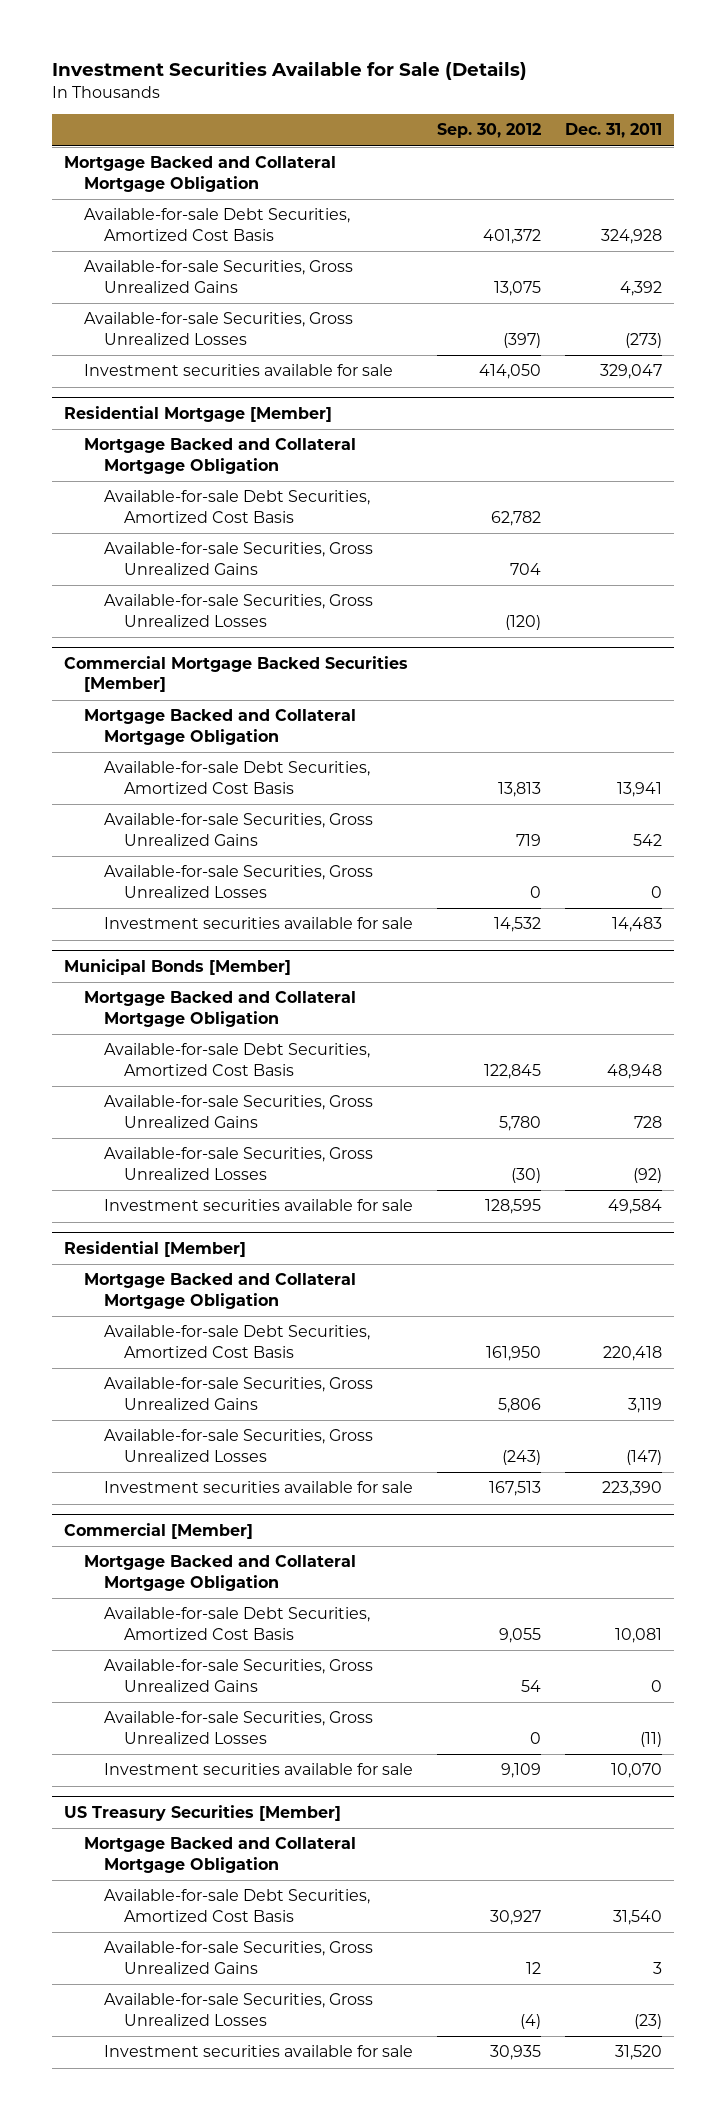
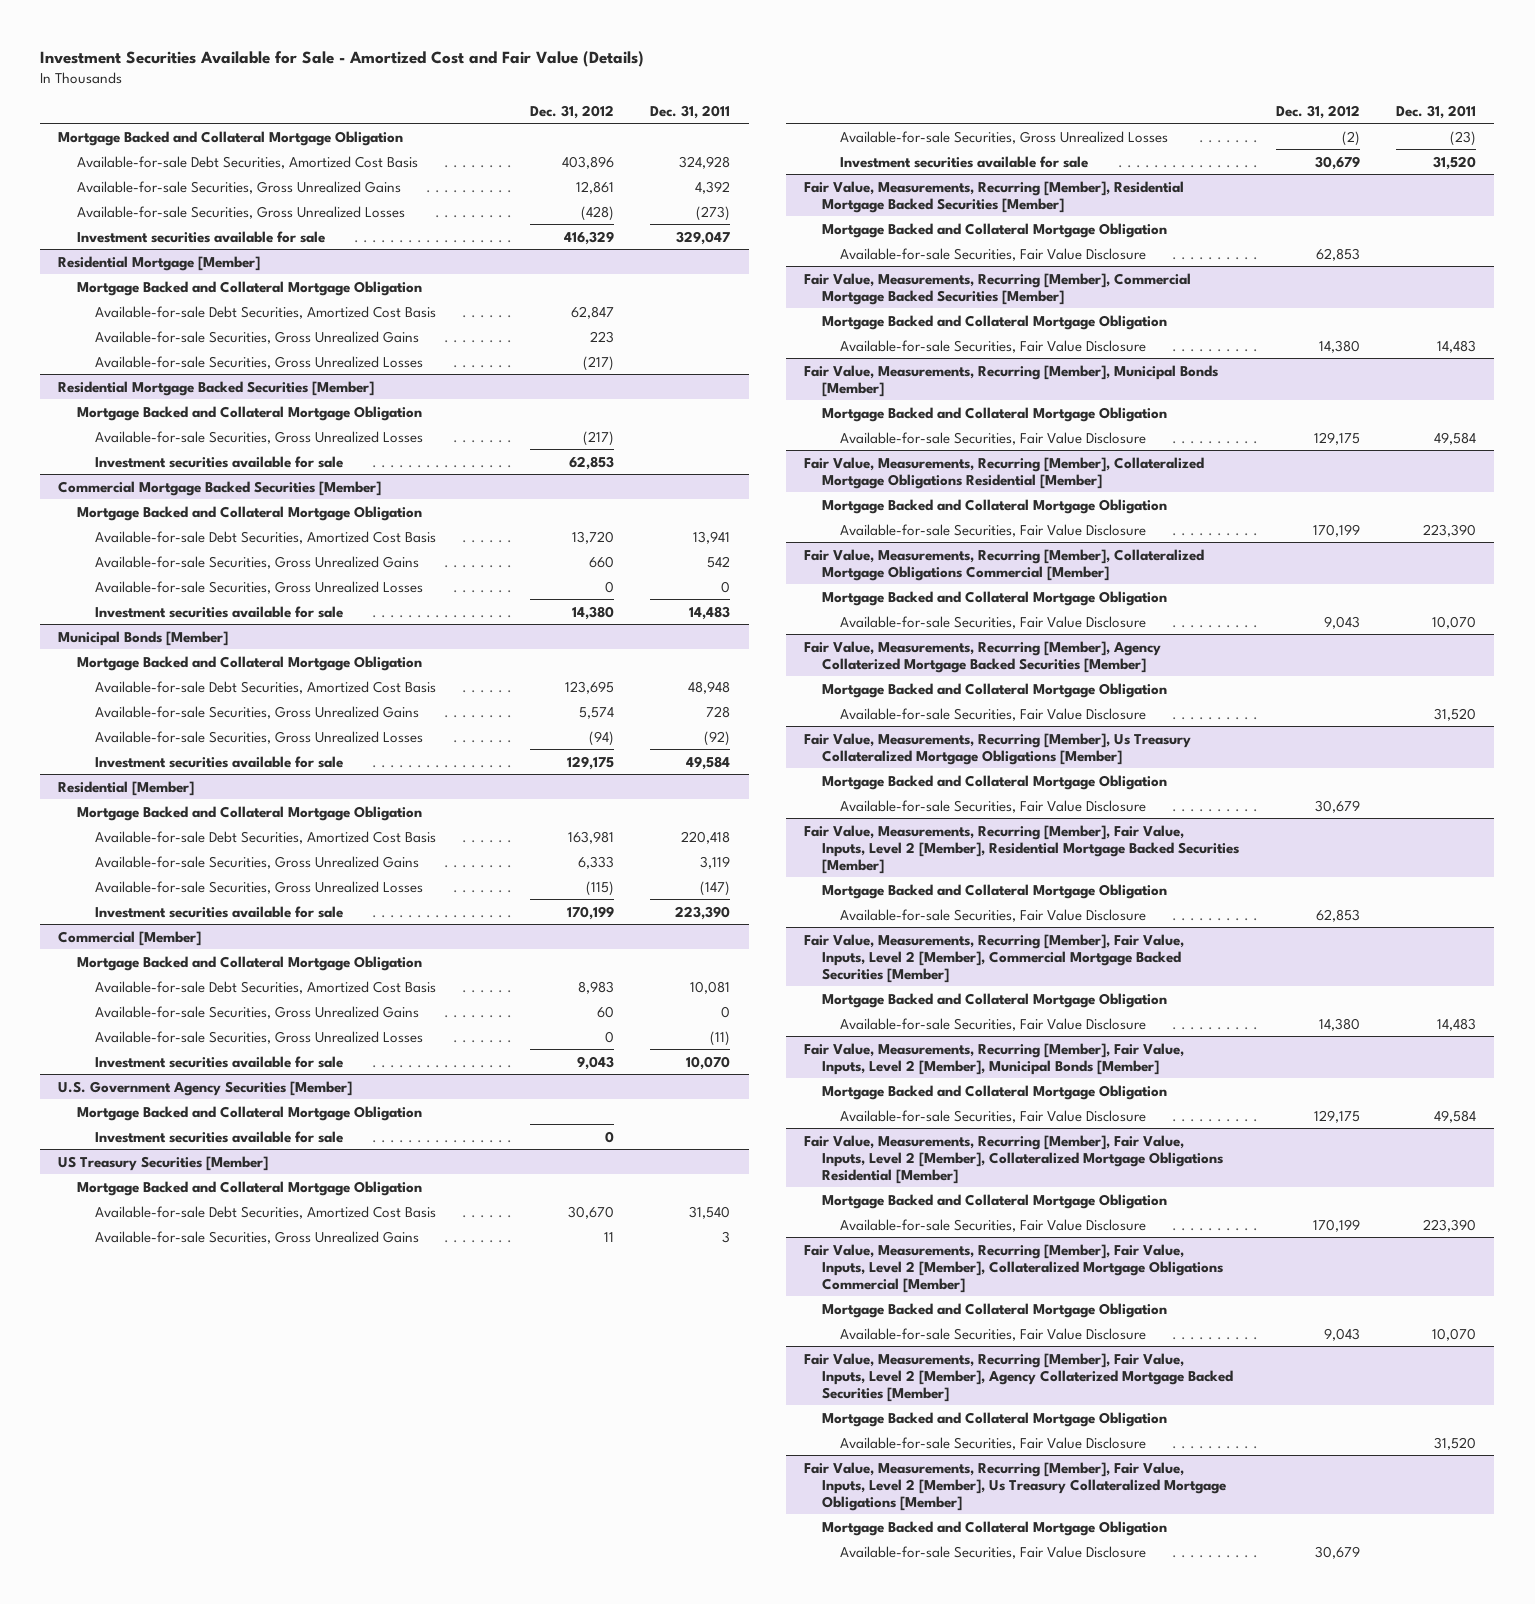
- Investment Securities Available for Sale (Details)
+ Investment Securities Available for Sale - Amortized Cost and Fair Value (Details)
- | Sep. 30, 2012 | Dec. 31, 2011
+ | Dec. 31, 2012 | Dec. 31, 2011
+ Residential Mortgage Backed Securities [Member]
+ Mortgage Backed and Collateral Mortgage Obligation
+ Available-for-sale Securities, Gross Unrealized Losses | (217) |
+ Investment securities available for sale | 62,853 |
+ U.S. Government Agency Securities [Member]
+ Mortgage Backed and Collateral Mortgage Obligation
+ Investment securities available for sale | 0 |
+ Fair Value, Measurements, Recurring [Member], Residential Mortgage Backed Securities [Member]
+ Mortgage Backed and Collateral Mortgage Obligation
+ Available-for-sale Securities, Fair Value Disclosure | 62,853 |
+ Fair Value, Measurements, Recurring [Member], Commercial Mortgage Backed Securities [Member]
+ Mortgage Backed and Collateral Mortgage Obligation
+ Available-for-sale Securities, Fair Value Disclosure | 14,380 | 14,483
+ Fair Value, Measurements, Recurring [Member], Municipal Bonds [Member]
+ Mortgage Backed and Collateral Mortgage Obligation
+ Available-for-sale Securities, Fair Value Disclosure | 129,175 | 49,584
+ Fair Value, Measurements, Recurring [Member], Collateralized Mortgage Obligations Residential [Member]
+ Mortgage Backed and Collateral Mortgage Obligation
+ Available-for-sale Securities, Fair Value Disclosure | 170,199 | 223,390
+ Fair Value, Measurements, Recurring [Member], Collateralized Mortgage Obligations Commercial [Member]
+ Mortgage Backed and Collateral Mortgage Obligation
+ Available-for-sale Securities, Fair Value Disclosure | 9,043 | 10,070
+ Fair Value, Measurements, Recurring [Member], Agency Collaterized Mortgage Backed Securities [Member]
+ Mortgage Backed and Collateral Mortgage Obligation
+ Available-for-sale Securities, Fair Value Disclosure | | 31,520
+ Fair Value, Measurements, Recurring [Member], Us Treasury Collateralized Mortgage Obligations [Member]
+ Mortgage Backed and Collateral Mortgage Obligation
+ Available-for-sale Securities, Fair Value Disclosure | 30,679 |
+ Fair Value, Measurements, Recurring [Member], Fair Value, Inputs, Level 2 [Member], Residential Mortgage Backed Securities [Member]
+ Mortgage Backed and Collateral Mortgage Obligation
+ Available-for-sale Securities, Fair Value Disclosure | 62,853 |
+ Fair Value, Measurements, Recurring [Member], Fair Value, Inputs, Level 2 [Member], Commercial Mortgage Backed Securities [Member]
+ Mortgage Backed and Collateral Mortgage Obligation
+ Available-for-sale Securities, Fair Value Disclosure | 14,380 | 14,483
+ Fair Value, Measurements, Recurring [Member], Fair Value, Inputs, Level 2 [Member], Municipal Bonds [Member]
+ Mortgage Backed and Collateral Mortgage Obligation
+ Available-for-sale Securities, Fair Value Disclosure | 129,175 | 49,584
+ Fair Value, Measurements, Recurring [Member], Fair Value, Inputs, Level 2 [Member], Collateralized Mortgage Obligations Residential [Member]
+ Mortgage Backed and Collateral Mortgage Obligation
+ Available-for-sale Securities, Fair Value Disclosure | 170,199 | 223,390
+ Fair Value, Measurements, Recurring [Member], Fair Value, Inputs, Level 2 [Member], Collateralized Mortgage Obligations Commercial [Member]
+ Mortgage Backed and Collateral Mortgage Obligation
+ Available-for-sale Securities, Fair Value Disclosure | 9,043 | 10,070
+ Fair Value, Measurements, Recurring [Member], Fair Value, Inputs, Level 2 [Member], Agency Collaterized Mortgage Backed Securities [Member]
+ Mortgage Backed and Collateral Mortgage Obligation
+ Available-for-sale Securities, Fair Value Disclosure | | 31,520
+ Fair Value, Measurements, Recurring [Member], Fair Value, Inputs, Level 2 [Member], Us Treasury Collateralized Mortgage Obligations [Member]
+ Mortgage Backed and Collateral Mortgage Obligation
+ Available-for-sale Securities, Fair Value Disclosure | 30,679 |

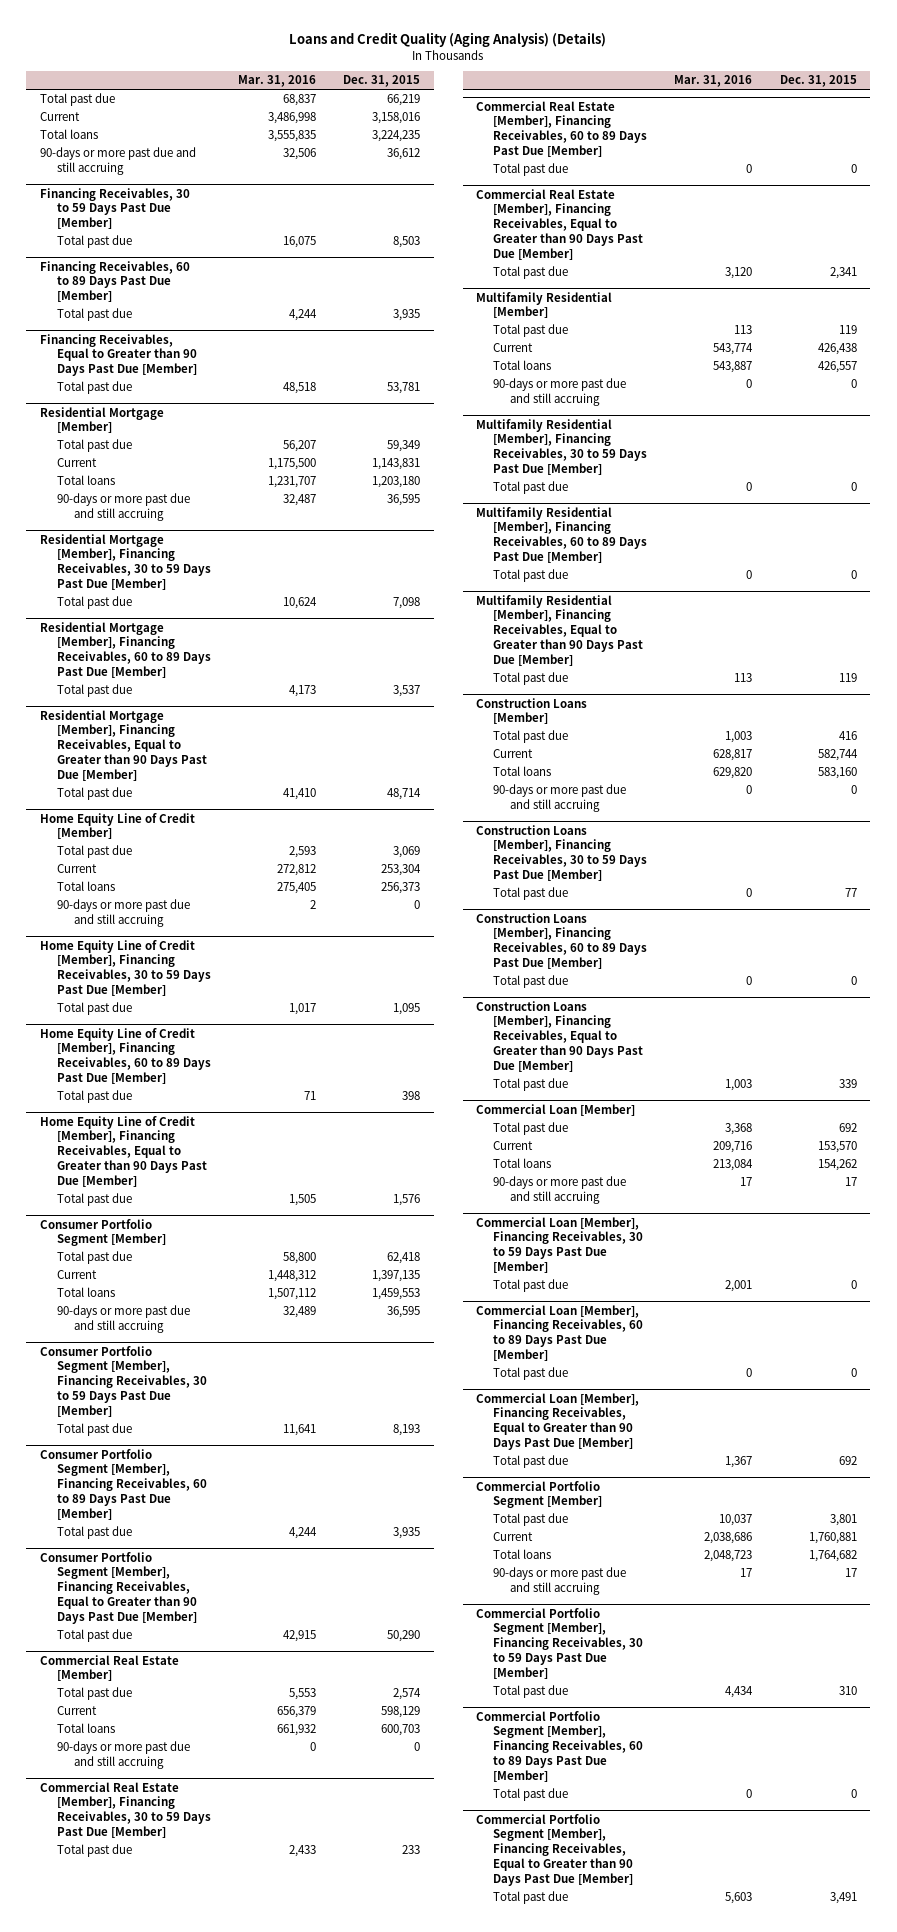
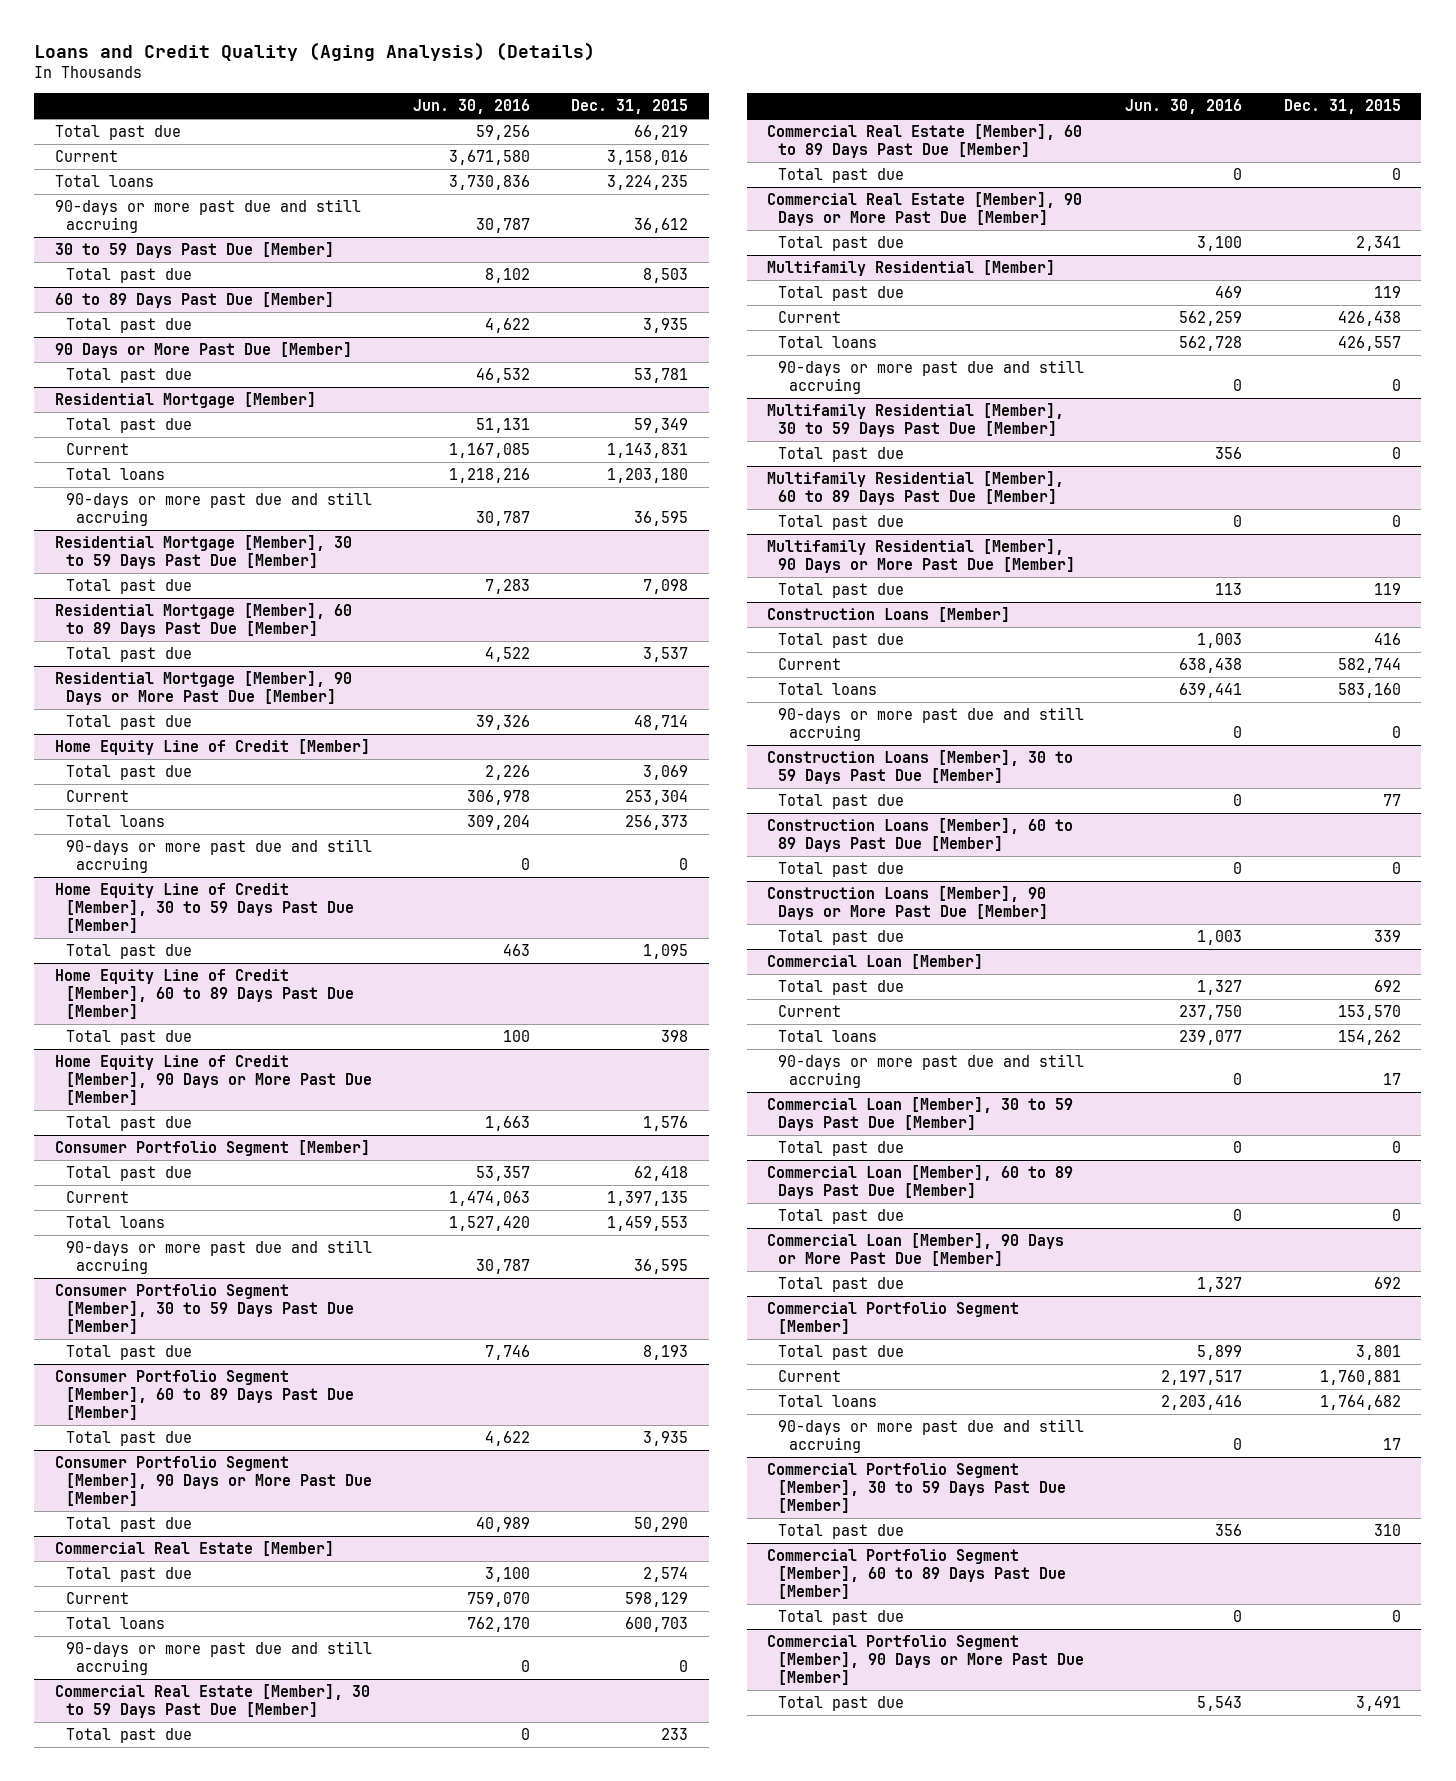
- | Mar. 31, 2016 | Dec. 31, 2015
+ | Jun. 30, 2016 | Dec. 31, 2015
- Financing Receivables, 30 to 59 Days Past Due [Member]
+ 30 to 59 Days Past Due [Member]
- Financing Receivables, 60 to 89 Days Past Due [Member]
+ 60 to 89 Days Past Due [Member]
- Financing Receivables, Equal to Greater than 90 Days Past Due [Member]
+ 90 Days or More Past Due [Member]
- Residential Mortgage [Member], Financing Receivables, 30 to 59 Days Past Due [Member]
+ Residential Mortgage [Member], 30 to 59 Days Past Due [Member]
- Residential Mortgage [Member], Financing Receivables, 60 to 89 Days Past Due [Member]
+ Residential Mortgage [Member], 60 to 89 Days Past Due [Member]
- Residential Mortgage [Member], Financing Receivables, Equal to Greater than 90 Days Past Due [Member]
+ Residential Mortgage [Member], 90 Days or More Past Due [Member]
- Home Equity Line of Credit [Member], Financing Receivables, 30 to 59 Days Past Due [Member]
+ Home Equity Line of Credit [Member], 30 to 59 Days Past Due [Member]
- Home Equity Line of Credit [Member], Financing Receivables, 60 to 89 Days Past Due [Member]
+ Home Equity Line of Credit [Member], 60 to 89 Days Past Due [Member]
- Home Equity Line of Credit [Member], Financing Receivables, Equal to Greater than 90 Days Past Due [Member]
+ Home Equity Line of Credit [Member], 90 Days or More Past Due [Member]
- Consumer Portfolio Segment [Member], Financing Receivables, 30 to 59 Days Past Due [Member]
+ Consumer Portfolio Segment [Member], 30 to 59 Days Past Due [Member]
- Consumer Portfolio Segment [Member], Financing Receivables, 60 to 89 Days Past Due [Member]
+ Consumer Portfolio Segment [Member], 60 to 89 Days Past Due [Member]
- Consumer Portfolio Segment [Member], Financing Receivables, Equal to Greater than 90 Days Past Due [Member]
+ Consumer Portfolio Segment [Member], 90 Days or More Past Due [Member]
- Commercial Real Estate [Member], Financing Receivables, 30 to 59 Days Past Due [Member]
+ Commercial Real Estate [Member], 30 to 59 Days Past Due [Member]
- Commercial Real Estate [Member], Financing Receivables, 60 to 89 Days Past Due [Member]
+ Commercial Real Estate [Member], 60 to 89 Days Past Due [Member]
- Commercial Real Estate [Member], Financing Receivables, Equal to Greater than 90 Days Past Due [Member]
+ Commercial Real Estate [Member], 90 Days or More Past Due [Member]
- Multifamily Residential [Member], Financing Receivables, 30 to 59 Days Past Due [Member]
+ Multifamily Residential [Member], 30 to 59 Days Past Due [Member]
- Multifamily Residential [Member], Financing Receivables, 60 to 89 Days Past Due [Member]
+ Multifamily Residential [Member], 60 to 89 Days Past Due [Member]
- Multifamily Residential [Member], Financing Receivables, Equal to Greater than 90 Days Past Due [Member]
+ Multifamily Residential [Member], 90 Days or More Past Due [Member]
- Construction Loans [Member], Financing Receivables, 30 to 59 Days Past Due [Member]
+ Construction Loans [Member], 30 to 59 Days Past Due [Member]
- Construction Loans [Member], Financing Receivables, 60 to 89 Days Past Due [Member]
+ Construction Loans [Member], 60 to 89 Days Past Due [Member]
- Construction Loans [Member], Financing Receivables, Equal to Greater than 90 Days Past Due [Member]
+ Construction Loans [Member], 90 Days or More Past Due [Member]
- Commercial Loan [Member], Financing Receivables, 30 to 59 Days Past Due [Member]
+ Commercial Loan [Member], 30 to 59 Days Past Due [Member]
- Commercial Loan [Member], Financing Receivables, 60 to 89 Days Past Due [Member]
+ Commercial Loan [Member], 60 to 89 Days Past Due [Member]
- Commercial Loan [Member], Financing Receivables, Equal to Greater than 90 Days Past Due [Member]
+ Commercial Loan [Member], 90 Days or More Past Due [Member]
- Commercial Portfolio Segment [Member], Financing Receivables, 30 to 59 Days Past Due [Member]
+ Commercial Portfolio Segment [Member], 30 to 59 Days Past Due [Member]
- Commercial Portfolio Segment [Member], Financing Receivables, 60 to 89 Days Past Due [Member]
+ Commercial Portfolio Segment [Member], 60 to 89 Days Past Due [Member]
- Commercial Portfolio Segment [Member], Financing Receivables, Equal to Greater than 90 Days Past Due [Member]
+ Commercial Portfolio Segment [Member], 90 Days or More Past Due [Member]

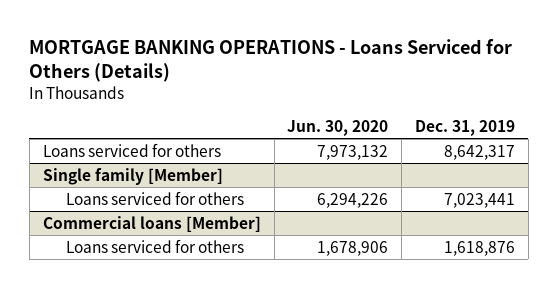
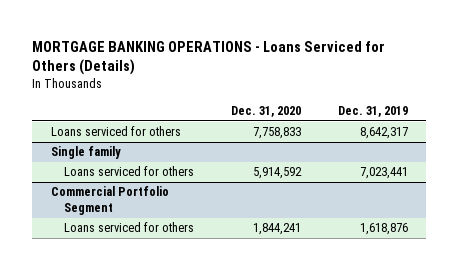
- | Jun. 30, 2020 | Dec. 31, 2019
+ | Dec. 31, 2020 | Dec. 31, 2019
- Single family [Member]
+ Single family
- Commercial loans [Member]
+ Commercial Portfolio Segment

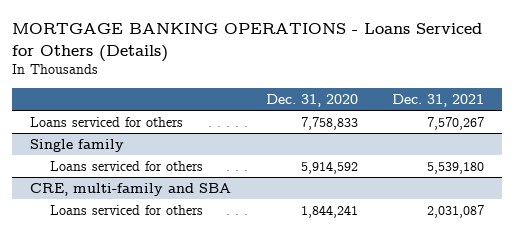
- | Dec. 31, 2020 | Dec. 31, 2019
+ | Dec. 31, 2020 | Dec. 31, 2021
- Commercial Portfolio Segment
+ CRE, multi-family and SBA

